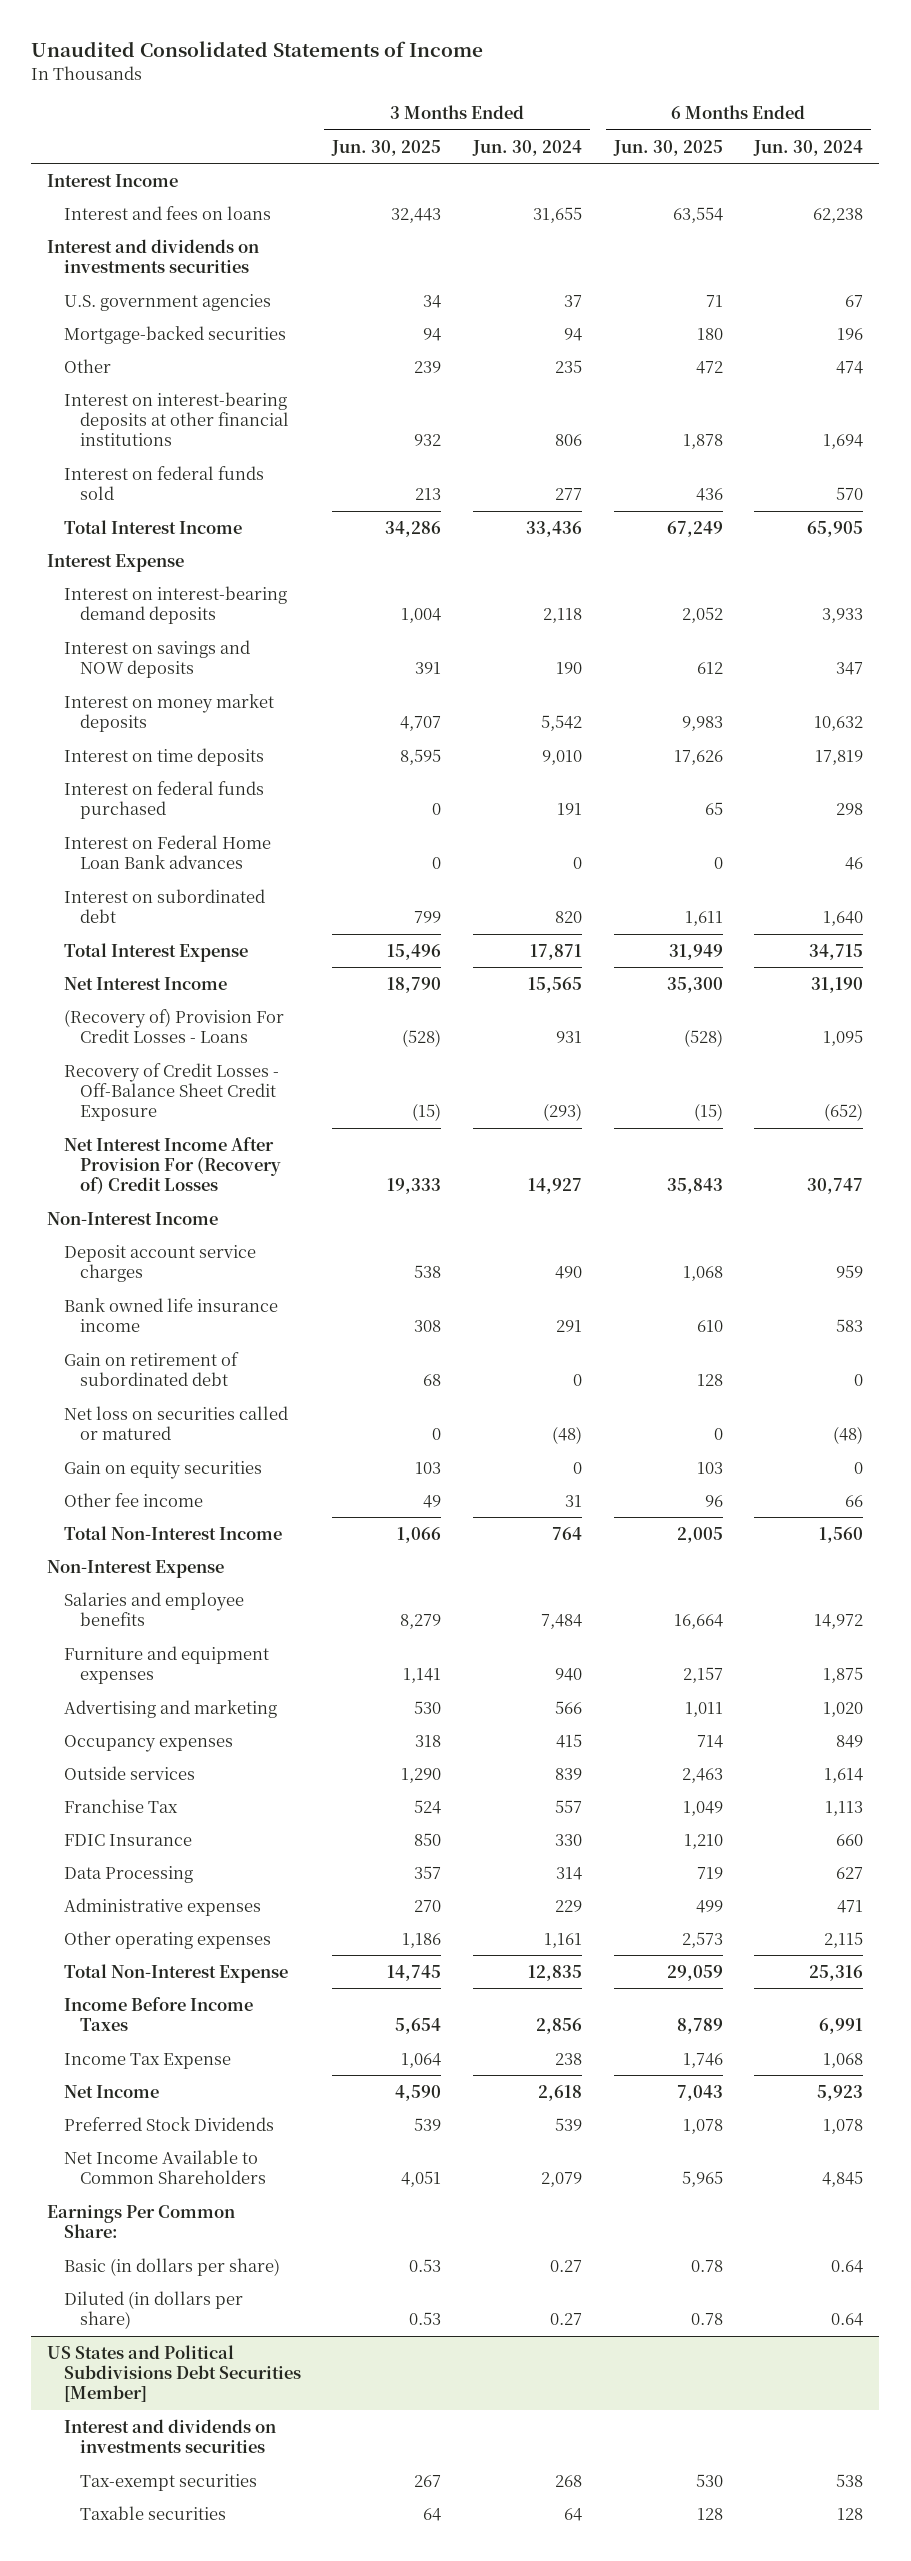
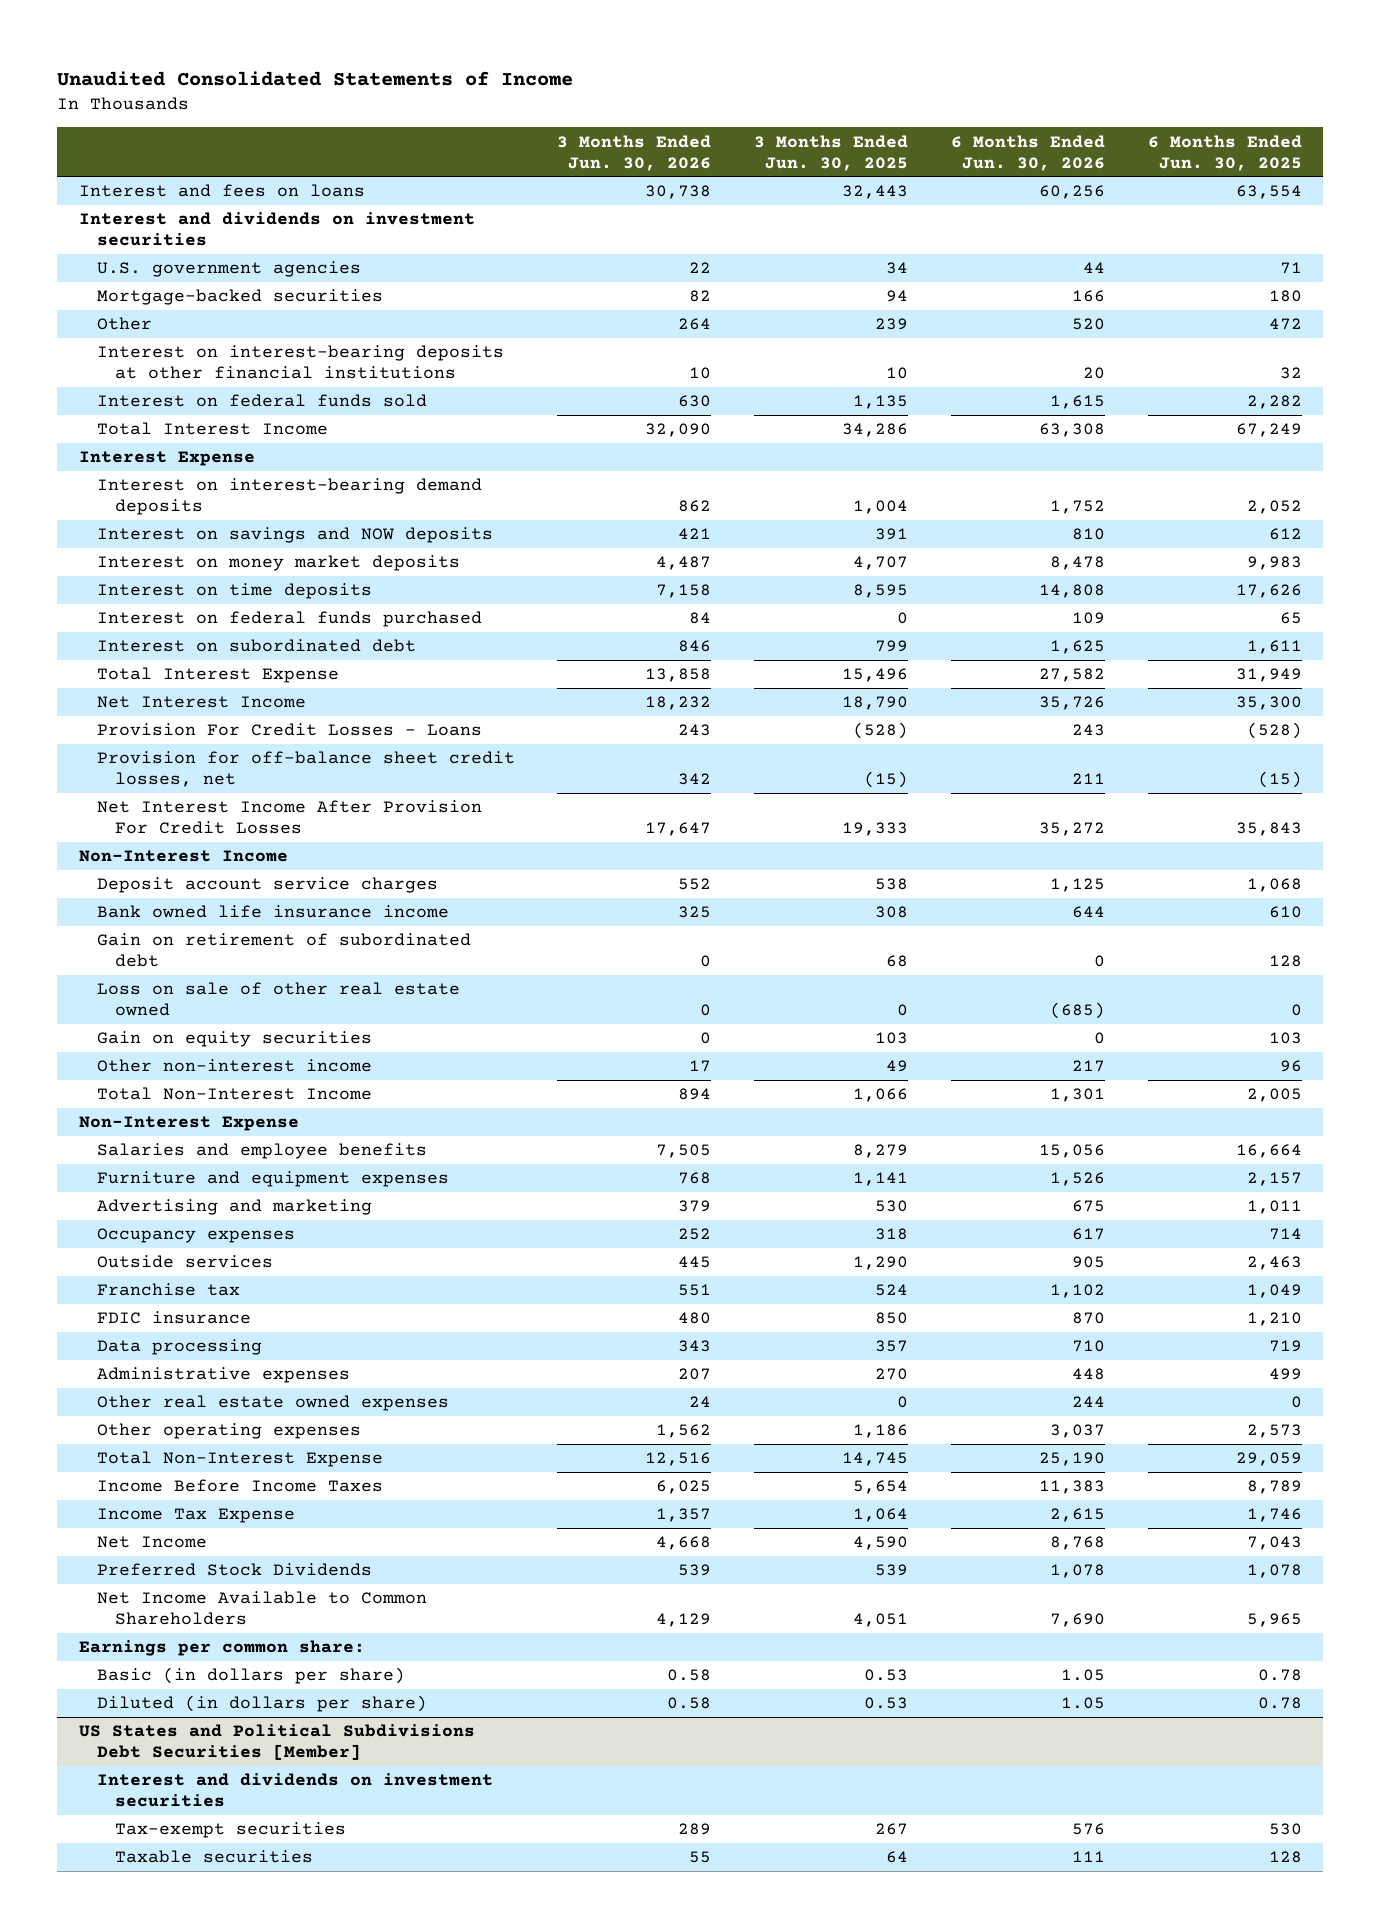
- | 3 Months Ended Jun. 30, 2025 | 3 Months Ended Jun. 30, 2024 | 6 Months Ended Jun. 30, 2025 | 6 Months Ended Jun. 30, 2024
+ | 3 Months Ended Jun. 30, 2026 | 3 Months Ended Jun. 30, 2025 | 6 Months Ended Jun. 30, 2026 | 6 Months Ended Jun. 30, 2025
- Interest Income
- Interest and dividends on investments securities
+ Interest and dividends on investment securities
- Interest on interest-bearing deposits at other financial institutions | 932 | 806 | 1,878 | 1,694
- Interest on federal funds sold | 213 | 277 | 436 | 570
+ Interest on interest-bearing deposits at other financial institutions | 10 | 10 | 20 | 32
+ Interest on federal funds sold | 630 | 1,135 | 1,615 | 2,282
- Interest on Federal Home Loan Bank advances | 0 | 0 | 0 | 46
- (Recovery of) Provision For Credit Losses - Loans | (528) | 931 | (528) | 1,095
- Recovery of Credit Losses - Off-Balance Sheet Credit Exposure | (15) | (293) | (15) | (652)
- Net Interest Income After Provision For (Recovery of) Credit Losses | 19,333 | 14,927 | 35,843 | 30,747
+ Provision For Credit Losses - Loans | 243 | (528) | 243 | (528)
+ Provision for off-balance sheet credit losses, net | 342 | (15) | 211 | (15)
+ Net Interest Income After Provision For Credit Losses | 17,647 | 19,333 | 35,272 | 35,843
- Net loss on securities called or matured | 0 | (48) | 0 | (48)
+ Loss on sale of other real estate owned | 0 | 0 | (685) | 0
- Other fee income | 49 | 31 | 96 | 66
+ Other non-interest income | 17 | 49 | 217 | 96
- Franchise Tax | 524 | 557 | 1,049 | 1,113
- FDIC Insurance | 850 | 330 | 1,210 | 660
- Data Processing | 357 | 314 | 719 | 627
+ Franchise tax | 551 | 524 | 1,102 | 1,049
+ FDIC insurance | 480 | 850 | 870 | 1,210
+ Data processing | 343 | 357 | 710 | 719
+ Other real estate owned expenses | 24 | 0 | 244 | 0
- Earnings Per Common Share:
+ Earnings per common share:
@ US States and Political Subdivisions Debt Securities [Member]
- Interest and dividends on investments securities
+ Interest and dividends on investment securities

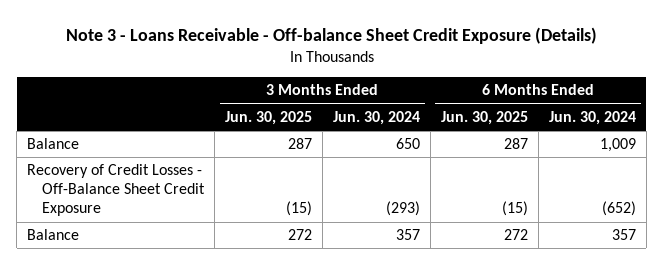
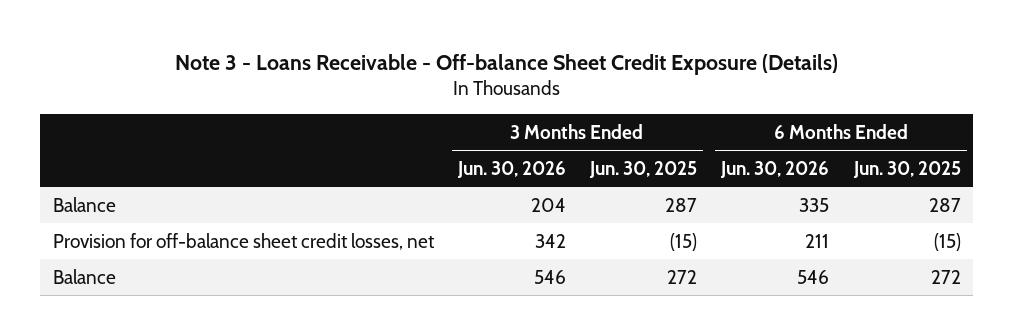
- | 3 Months Ended Jun. 30, 2025 | 3 Months Ended Jun. 30, 2024 | 6 Months Ended Jun. 30, 2025 | 6 Months Ended Jun. 30, 2024
+ | 3 Months Ended Jun. 30, 2026 | 3 Months Ended Jun. 30, 2025 | 6 Months Ended Jun. 30, 2026 | 6 Months Ended Jun. 30, 2025
- Recovery of Credit Losses - Off-Balance Sheet Credit Exposure | (15) | (293) | (15) | (652)
+ Provision for off-balance sheet credit losses, net | 342 | (15) | 211 | (15)

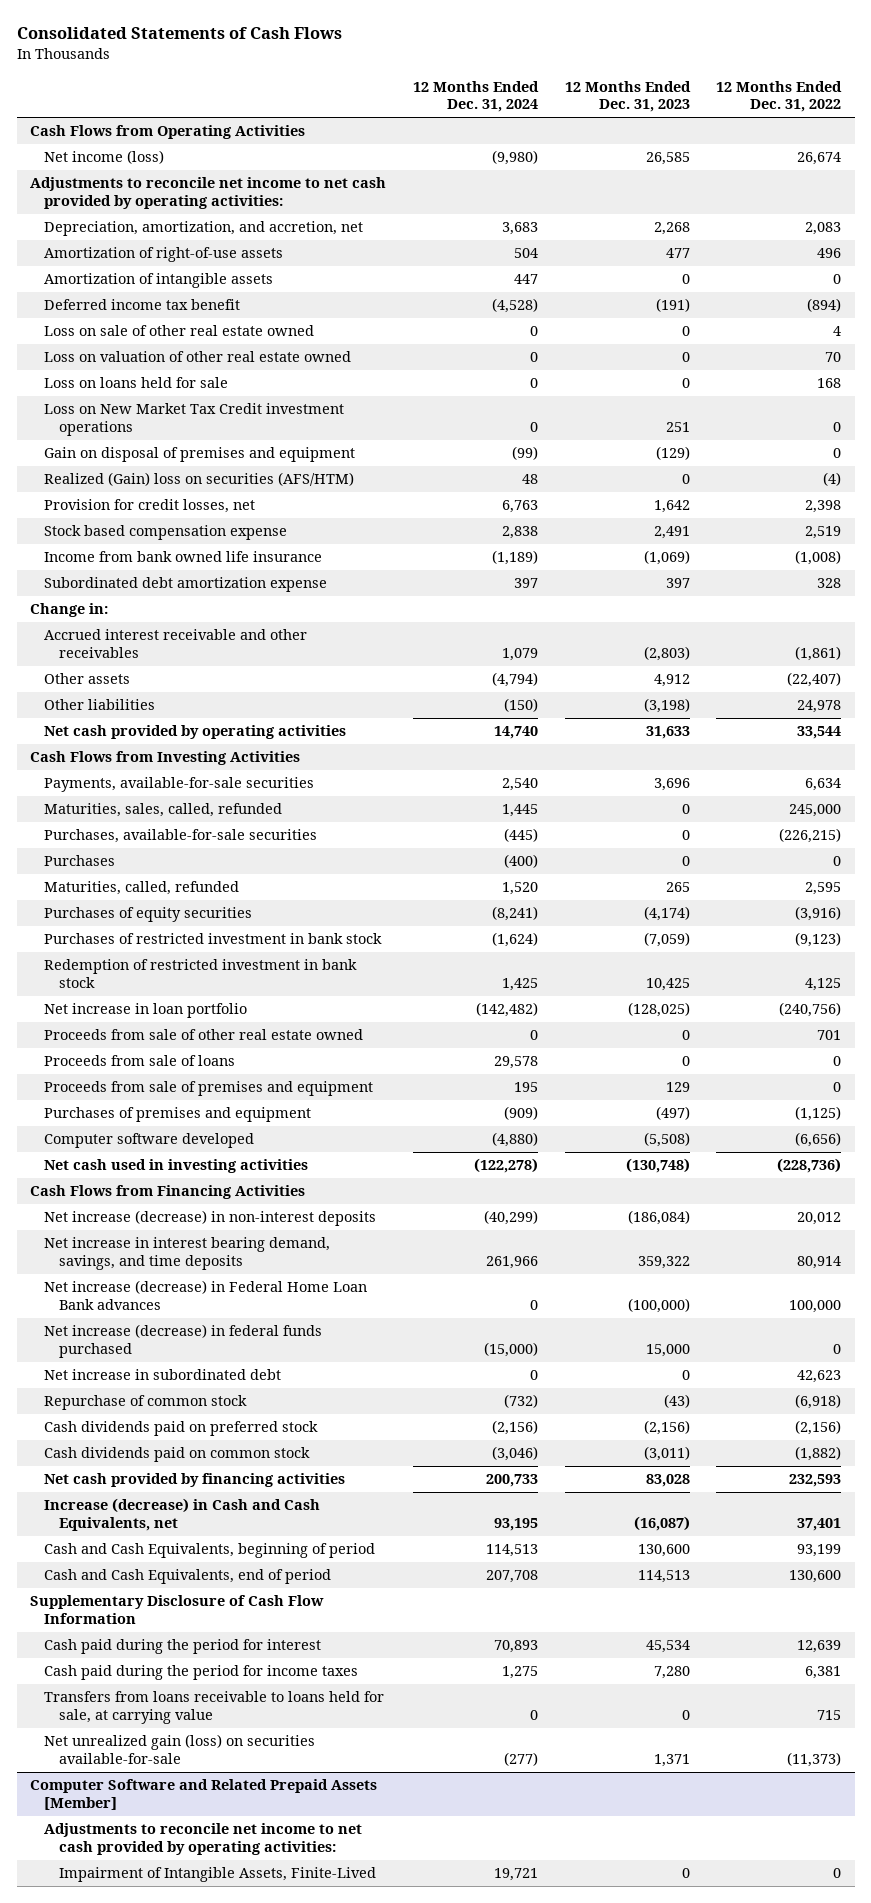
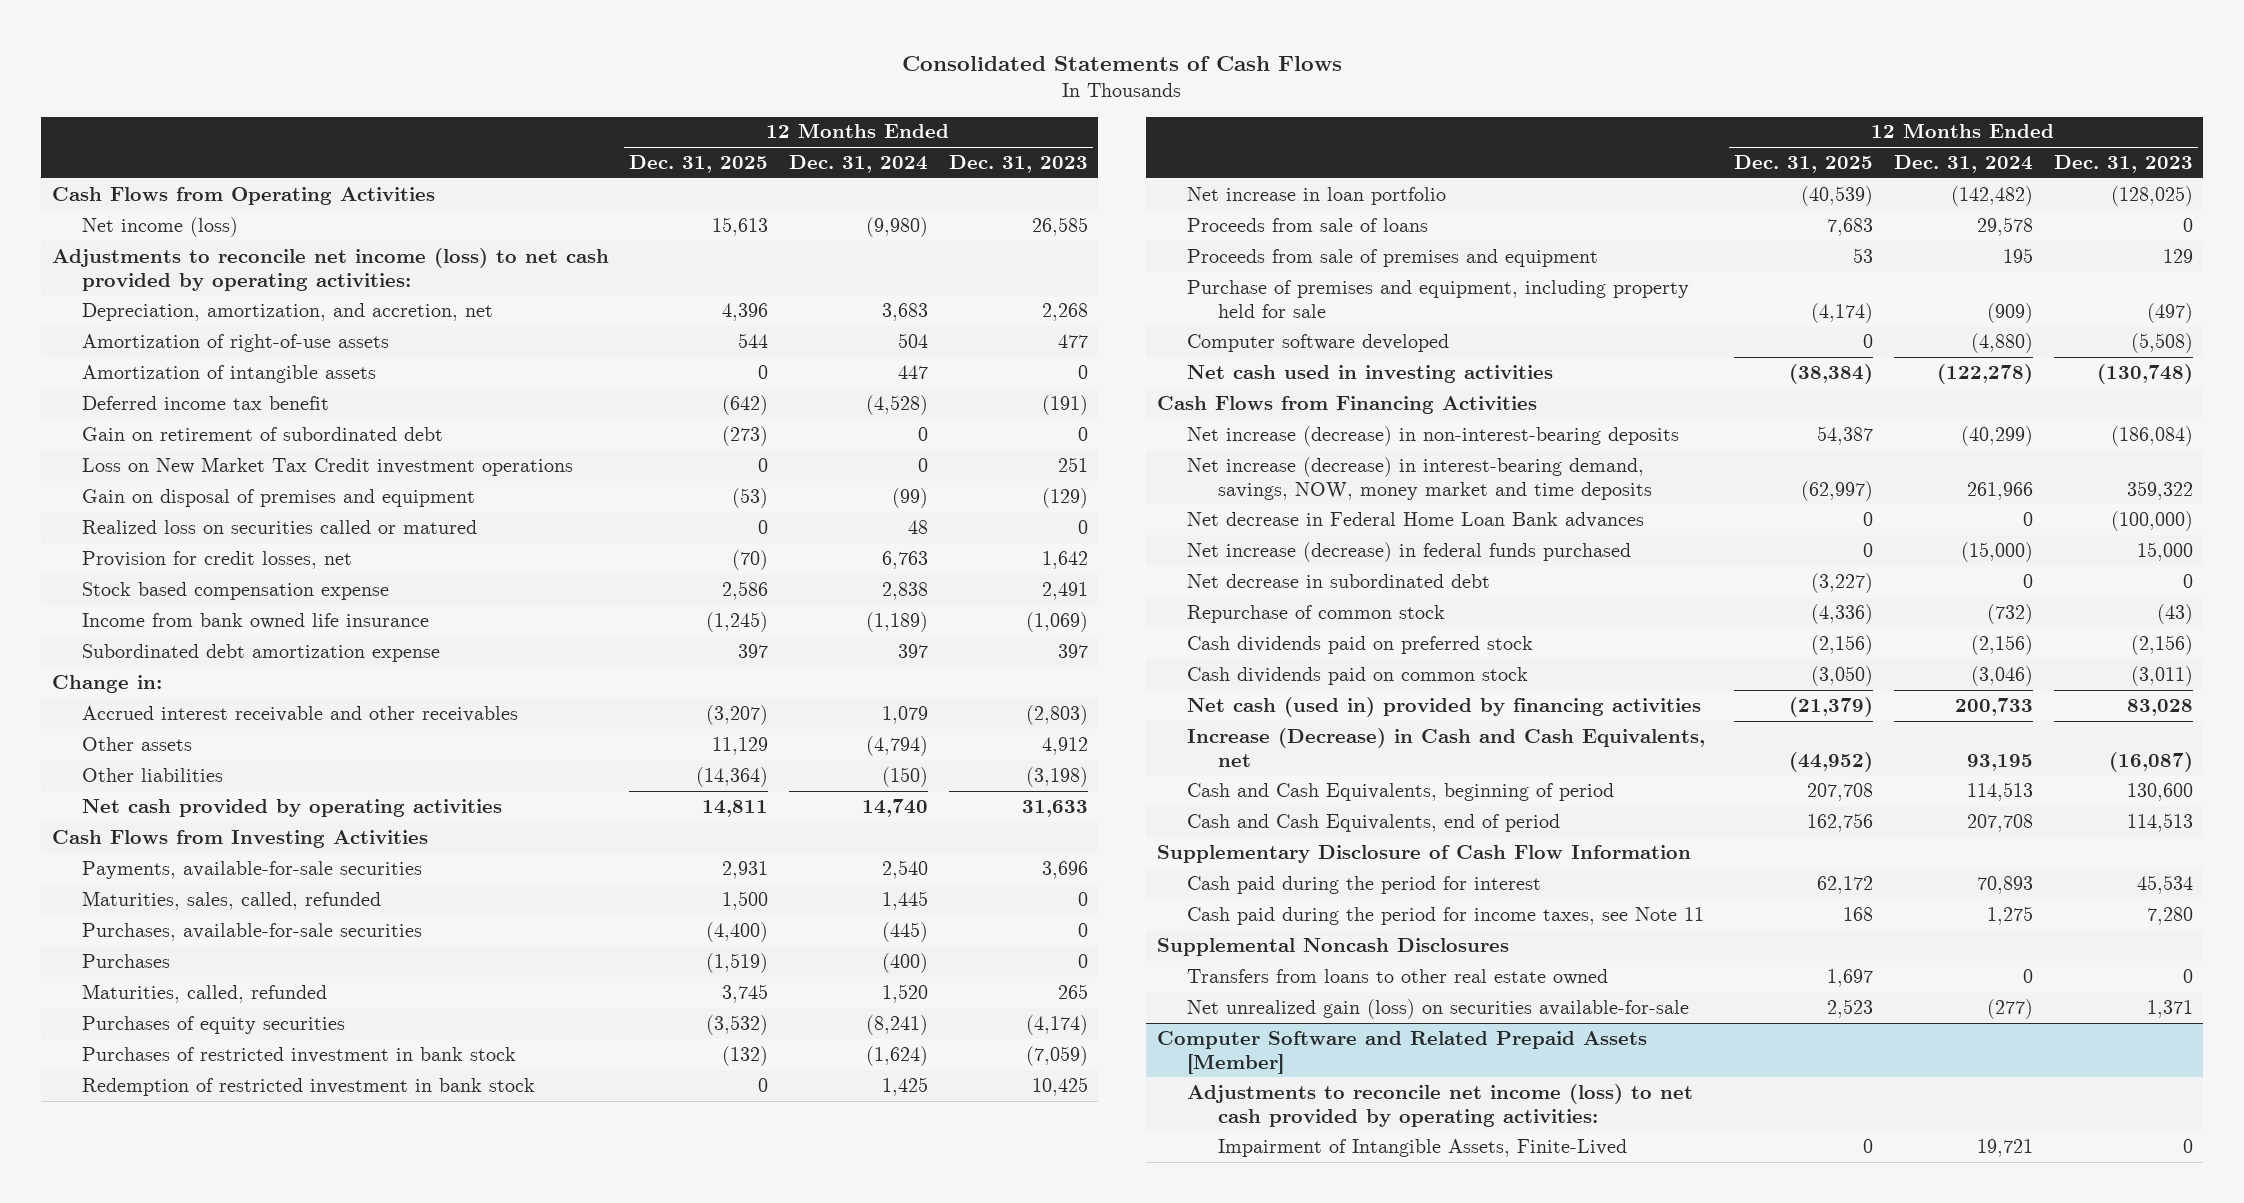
- | 12 Months Ended Dec. 31, 2024 | 12 Months Ended Dec. 31, 2023 | 12 Months Ended Dec. 31, 2022
+ | 12 Months Ended Dec. 31, 2025 | 12 Months Ended Dec. 31, 2024 | 12 Months Ended Dec. 31, 2023
- Adjustments to reconcile net income to net cash provided by operating activities:
+ Adjustments to reconcile net income (loss) to net cash provided by operating activities:
- Loss on sale of other real estate owned | 0 | 0 | 4
- Loss on valuation of other real estate owned | 0 | 0 | 70
- Loss on loans held for sale | 0 | 0 | 168
+ Gain on retirement of subordinated debt | (273) | 0 | 0
- Realized (Gain) loss on securities (AFS/HTM) | 48 | 0 | (4)
+ Realized loss on securities called or matured | 0 | 48 | 0
- Proceeds from sale of other real estate owned | 0 | 0 | 701
- Purchases of premises and equipment | (909) | (497) | (1,125)
+ Purchase of premises and equipment, including property held for sale | (4,174) | (909) | (497)
- Net increase (decrease) in non-interest deposits | (40,299) | (186,084) | 20,012
- Net increase in interest bearing demand, savings, and time deposits | 261,966 | 359,322 | 80,914
- Net increase (decrease) in Federal Home Loan Bank advances | 0 | (100,000) | 100,000
+ Net increase (decrease) in non-interest-bearing deposits | 54,387 | (40,299) | (186,084)
+ Net increase (decrease) in interest-bearing demand, savings, NOW, money market and time deposits | (62,997) | 261,966 | 359,322
+ Net decrease in Federal Home Loan Bank advances | 0 | 0 | (100,000)
- Net increase in subordinated debt | 0 | 0 | 42,623
+ Net decrease in subordinated debt | (3,227) | 0 | 0
- Net cash provided by financing activities | 200,733 | 83,028 | 232,593
- Increase (decrease) in Cash and Cash Equivalents, net | 93,195 | (16,087) | 37,401
+ Net cash (used in) provided by financing activities | (21,379) | 200,733 | 83,028
+ Increase (Decrease) in Cash and Cash Equivalents, net | (44,952) | 93,195 | (16,087)
- Cash paid during the period for income taxes | 1,275 | 7,280 | 6,381
- Transfers from loans receivable to loans held for sale, at carrying value | 0 | 0 | 715
+ Cash paid during the period for income taxes, see Note 11 | 168 | 1,275 | 7,280
+ Supplemental Noncash Disclosures
+ Transfers from loans to other real estate owned | 1,697 | 0 | 0
@ Computer Software and Related Prepaid Assets [Member]
- Adjustments to reconcile net income to net cash provided by operating activities:
+ Adjustments to reconcile net income (loss) to net cash provided by operating activities:

